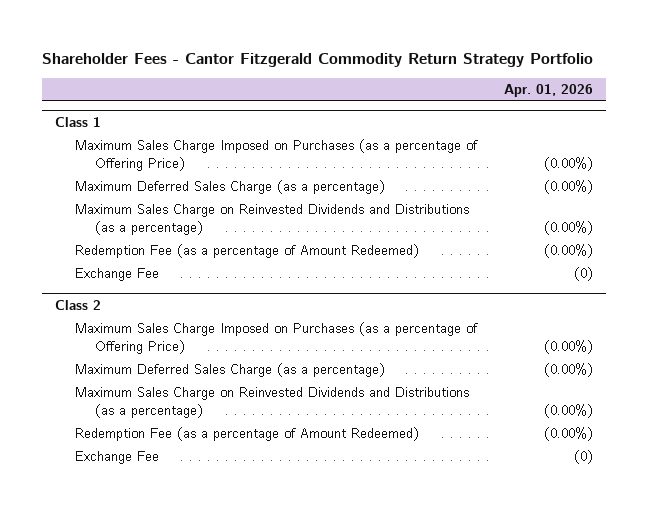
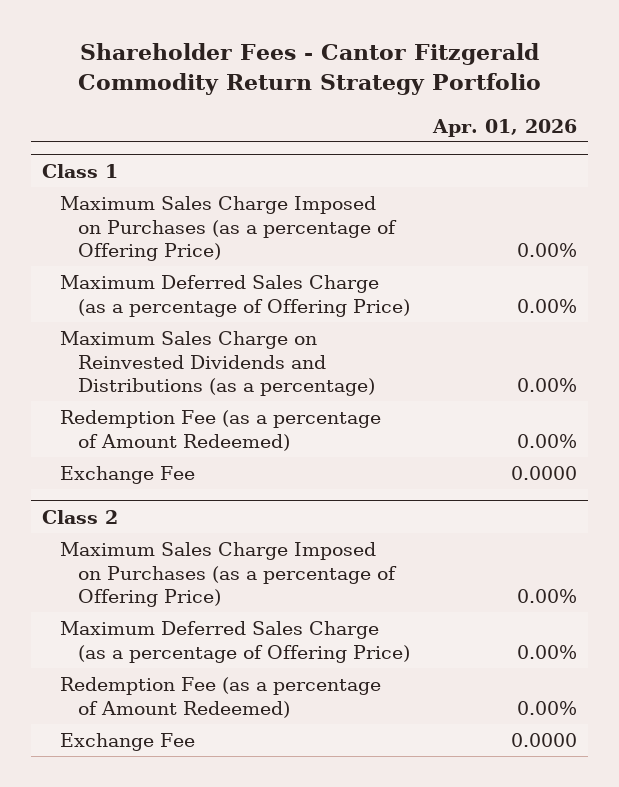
@ Class 1
- Maximum Sales Charge Imposed on Purchases (as a percentage of Offering Price) | (0.00%)
- Maximum Deferred Sales Charge (as a percentage) | (0.00%)
- Maximum Sales Charge on Reinvested Dividends and Distributions (as a percentage) | (0.00%)
- Redemption Fee (as a percentage of Amount Redeemed) | (0.00%)
- Exchange Fee | (0)
+ Maximum Sales Charge Imposed on Purchases (as a percentage of Offering Price) | 0.00%
+ Maximum Deferred Sales Charge (as a percentage of Offering Price) | 0.00%
+ Maximum Sales Charge on Reinvested Dividends and Distributions (as a percentage) | 0.00%
+ Redemption Fee (as a percentage of Amount Redeemed) | 0.00%
+ Exchange Fee | 0.0000
@ Class 2
- Maximum Sales Charge Imposed on Purchases (as a percentage of Offering Price) | (0.00%)
- Maximum Deferred Sales Charge (as a percentage) | (0.00%)
- Maximum Sales Charge on Reinvested Dividends and Distributions (as a percentage) | (0.00%)
- Redemption Fee (as a percentage of Amount Redeemed) | (0.00%)
- Exchange Fee | (0)
+ Maximum Sales Charge Imposed on Purchases (as a percentage of Offering Price) | 0.00%
+ Maximum Deferred Sales Charge (as a percentage of Offering Price) | 0.00%
+ Redemption Fee (as a percentage of Amount Redeemed) | 0.00%
+ Exchange Fee | 0.0000

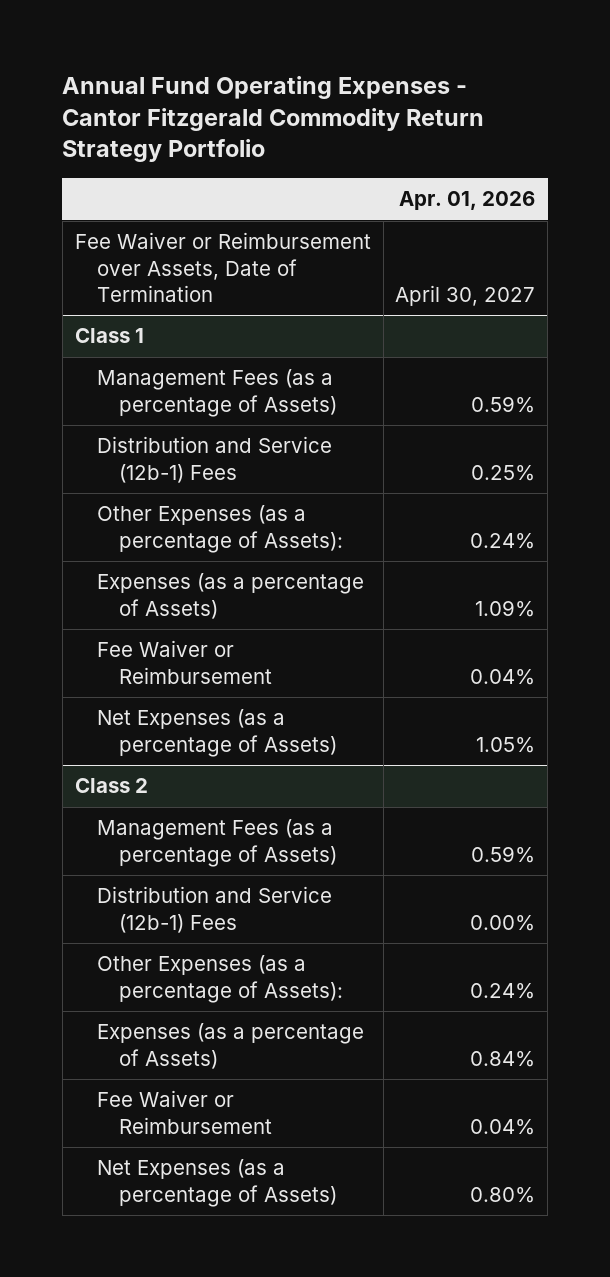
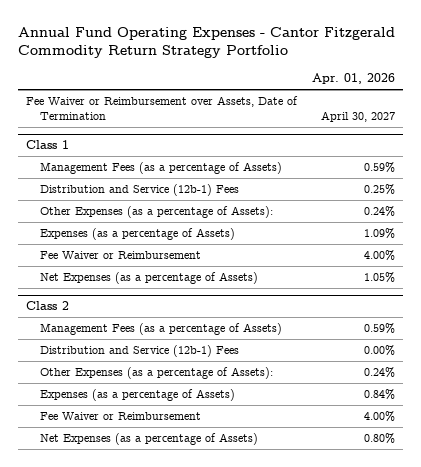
@ Class 1
- Fee Waiver or Reimbursement | 0.04%
+ Fee Waiver or Reimbursement | 4.00%
@ Class 2
- Fee Waiver or Reimbursement | 0.04%
+ Fee Waiver or Reimbursement | 4.00%

